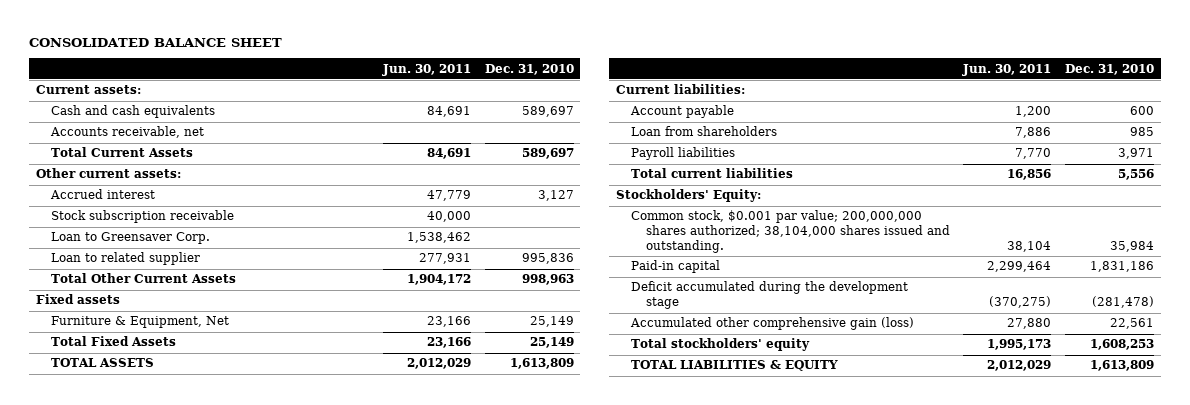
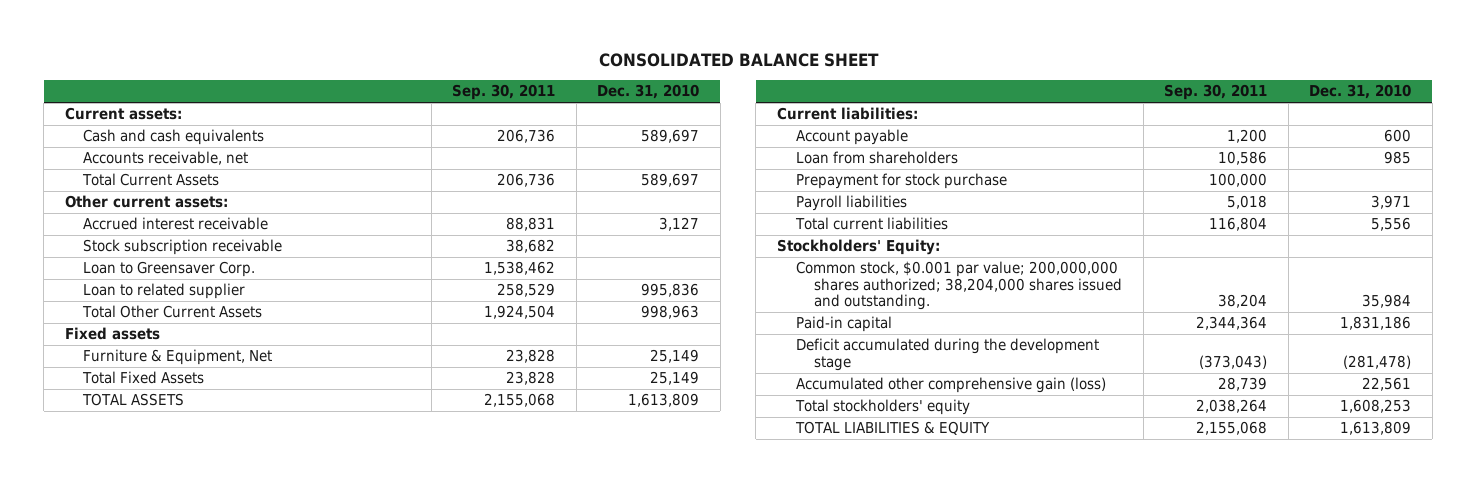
- | Jun. 30, 2011 | Dec. 31, 2010
+ | Sep. 30, 2011 | Dec. 31, 2010
- Accrued interest | 47,779 | 3,127
+ Accrued interest receivable | 88,831 | 3,127
+ Prepayment for stock purchase | 100,000 |
- Common stock, $0.001 par value; 200,000,000 shares authorized; 38,104,000 shares issued and outstanding. | 38,104 | 35,984
+ Common stock, $0.001 par value; 200,000,000 shares authorized; 38,204,000 shares issued and outstanding. | 38,204 | 35,984

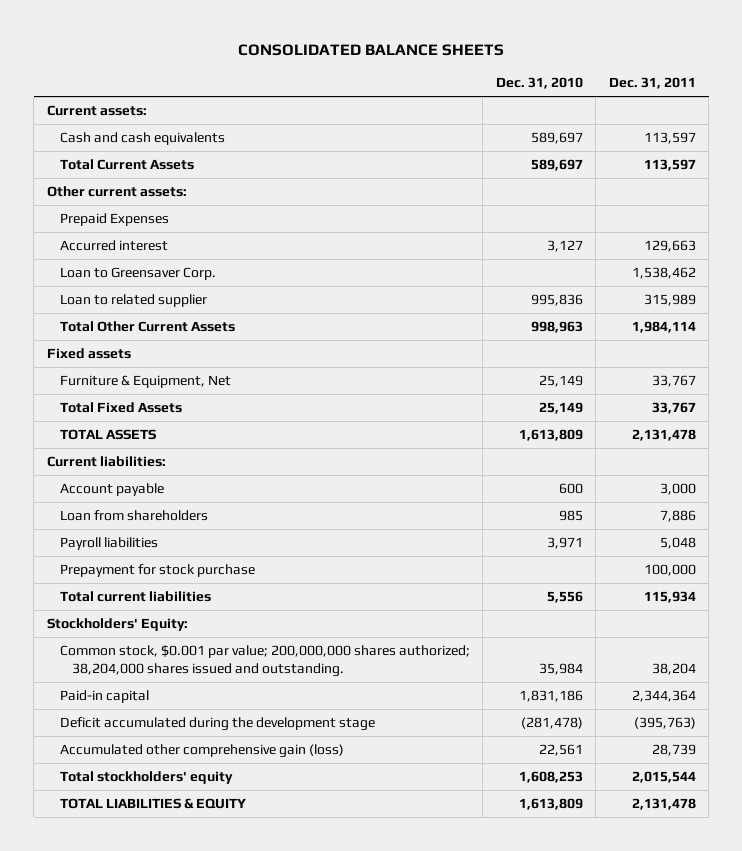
- CONSOLIDATED BALANCE SHEET
+ CONSOLIDATED BALANCE SHEETS
- | Sep. 30, 2011 | Dec. 31, 2010
+ | Dec. 31, 2010 | Dec. 31, 2011
- Accounts receivable, net
- Accrued interest receivable | 88,831 | 3,127
- Stock subscription receivable | 38,682 |
+ Prepaid Expenses
+ Accurred interest | 3,127 | 129,663
moved down: Prepayment for stock purchase | | 100,000

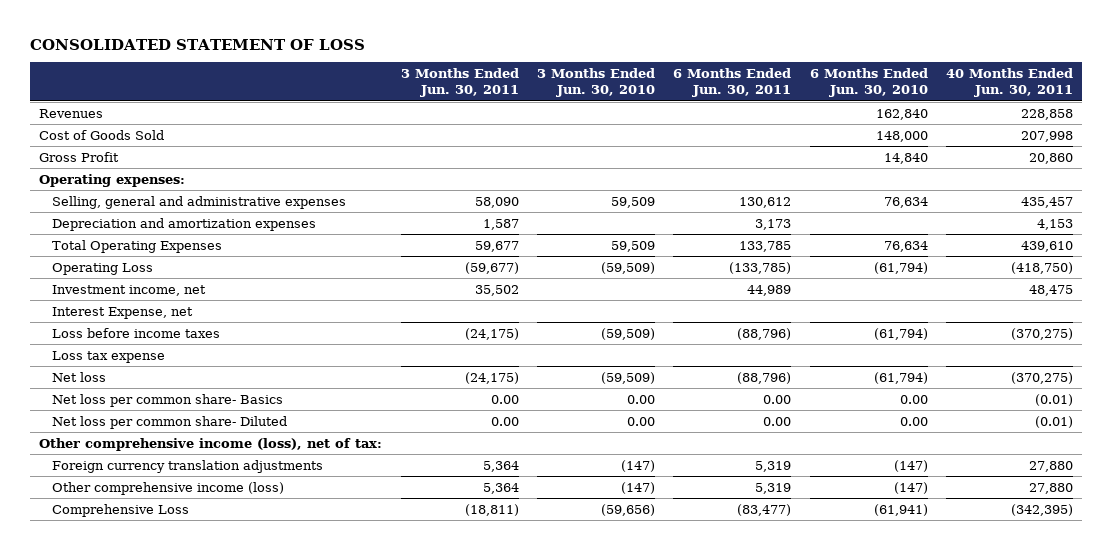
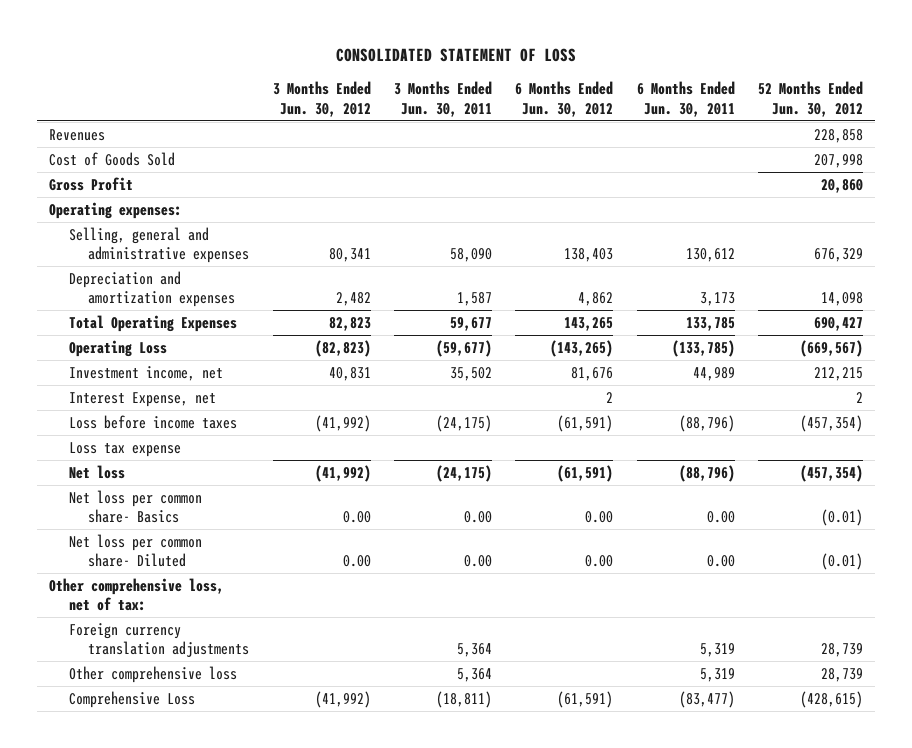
- | 3 Months Ended Jun. 30, 2011 | 3 Months Ended Jun. 30, 2010 | 6 Months Ended Jun. 30, 2011 | 6 Months Ended Jun. 30, 2010 | 40 Months Ended Jun. 30, 2011
+ | 3 Months Ended Jun. 30, 2012 | 3 Months Ended Jun. 30, 2011 | 6 Months Ended Jun. 30, 2012 | 6 Months Ended Jun. 30, 2011 | 52 Months Ended Jun. 30, 2012
- Other comprehensive income (loss), net of tax:
+ Other comprehensive loss, net of tax:
- Other comprehensive income (loss) | 5,364 | (147) | 5,319 | (147) | 27,880
+ Other comprehensive loss | | 5,364 | | 5,319 | 28,739

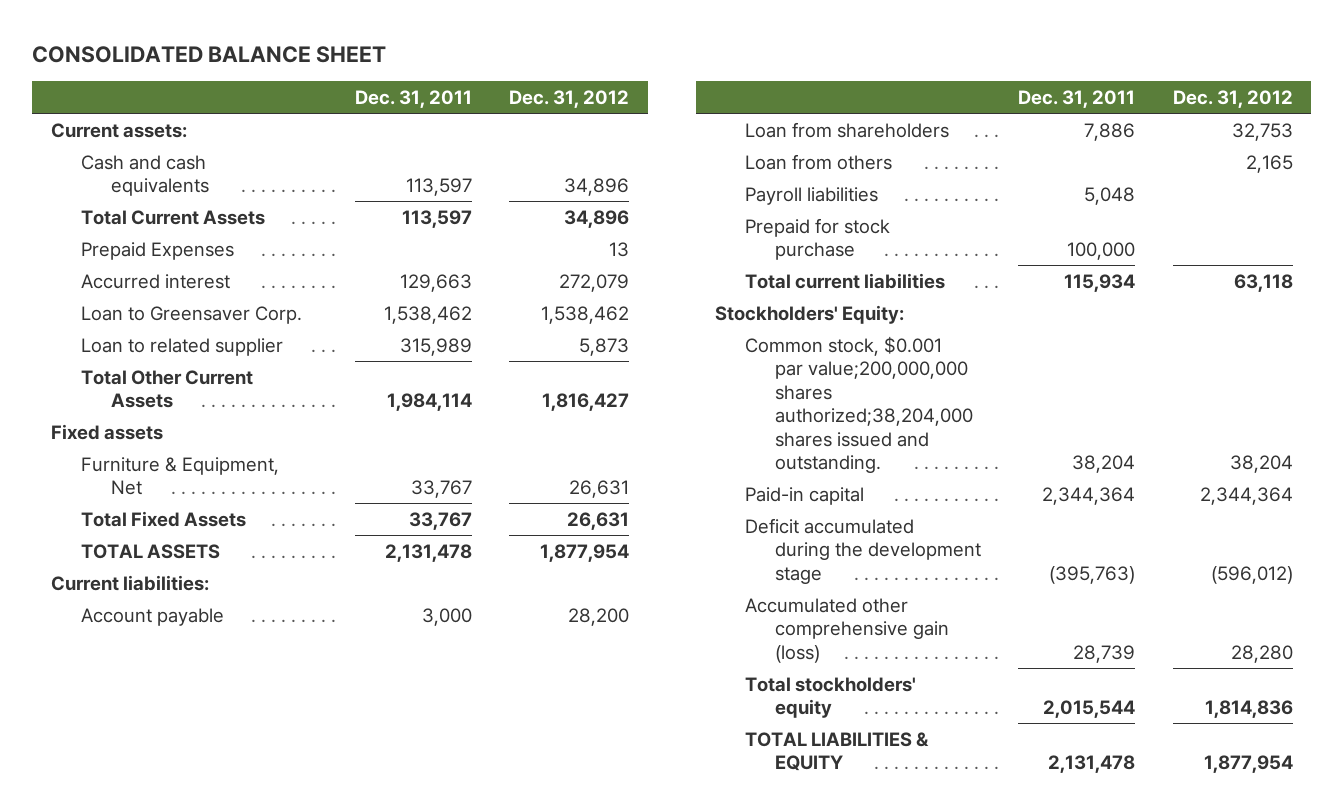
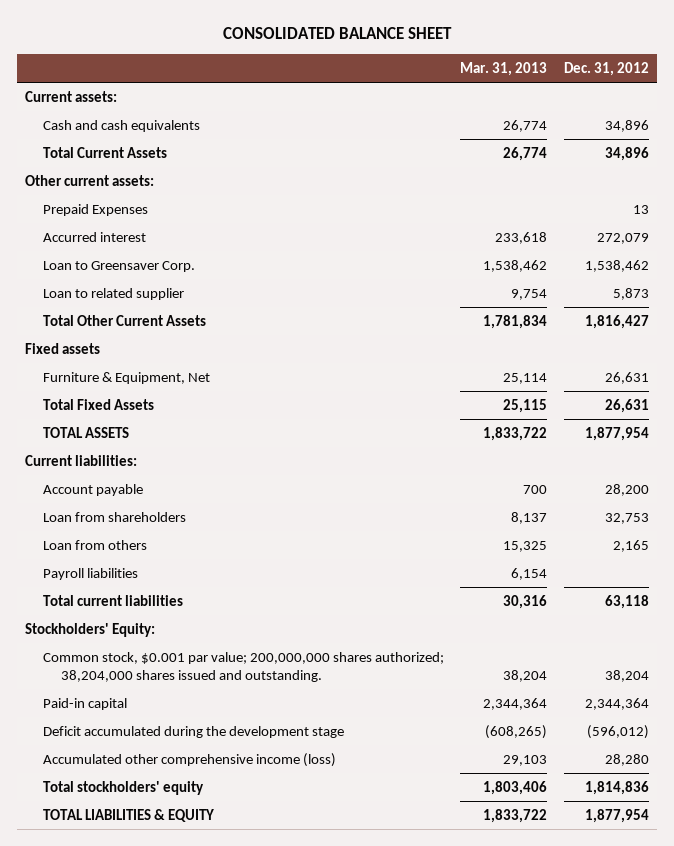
- | Dec. 31, 2011 | Dec. 31, 2012
+ | Mar. 31, 2013 | Dec. 31, 2012
+ Other current assets:
- Prepaid for stock purchase | 100,000 |
- Common stock, $0.001 par value;200,000,000 shares authorized;38,204,000 shares issued and outstanding. | 38,204 | 38,204
+ Common stock, $0.001 par value; 200,000,000 shares authorized; 38,204,000 shares issued and outstanding. | 38,204 | 38,204
- Accumulated other comprehensive gain (loss) | 28,739 | 28,280
+ Accumulated other comprehensive income (loss) | 29,103 | 28,280

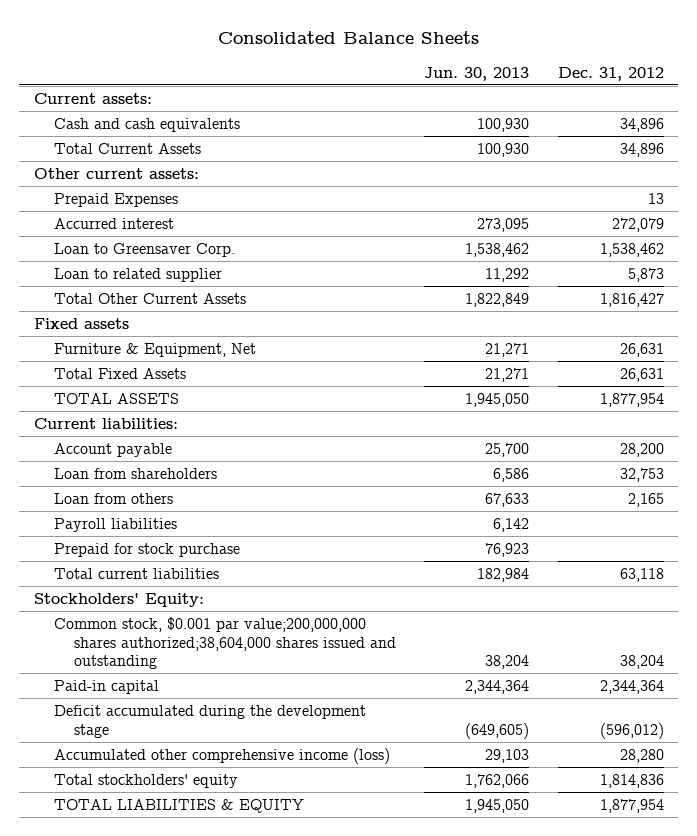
- CONSOLIDATED BALANCE SHEET
+ Consolidated Balance Sheets
- | Mar. 31, 2013 | Dec. 31, 2012
+ | Jun. 30, 2013 | Dec. 31, 2012
+ Prepaid for stock purchase | 76,923 |
- Common stock, $0.001 par value; 200,000,000 shares authorized; 38,204,000 shares issued and outstanding. | 38,204 | 38,204
+ Common stock, $0.001 par value;200,000,000 shares authorized;38,604,000 shares issued and outstanding | 38,204 | 38,204

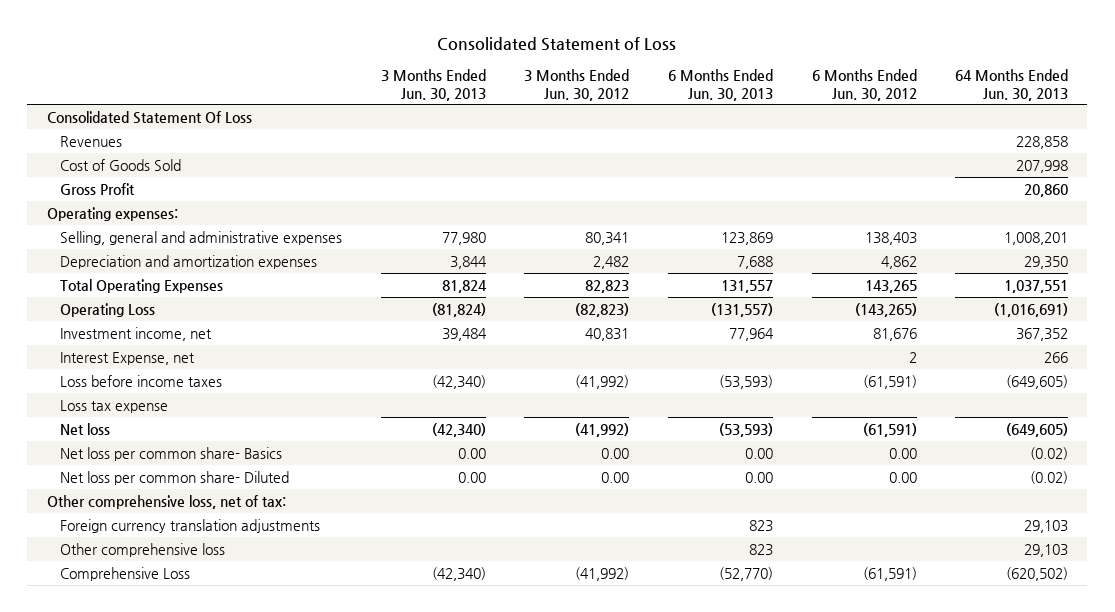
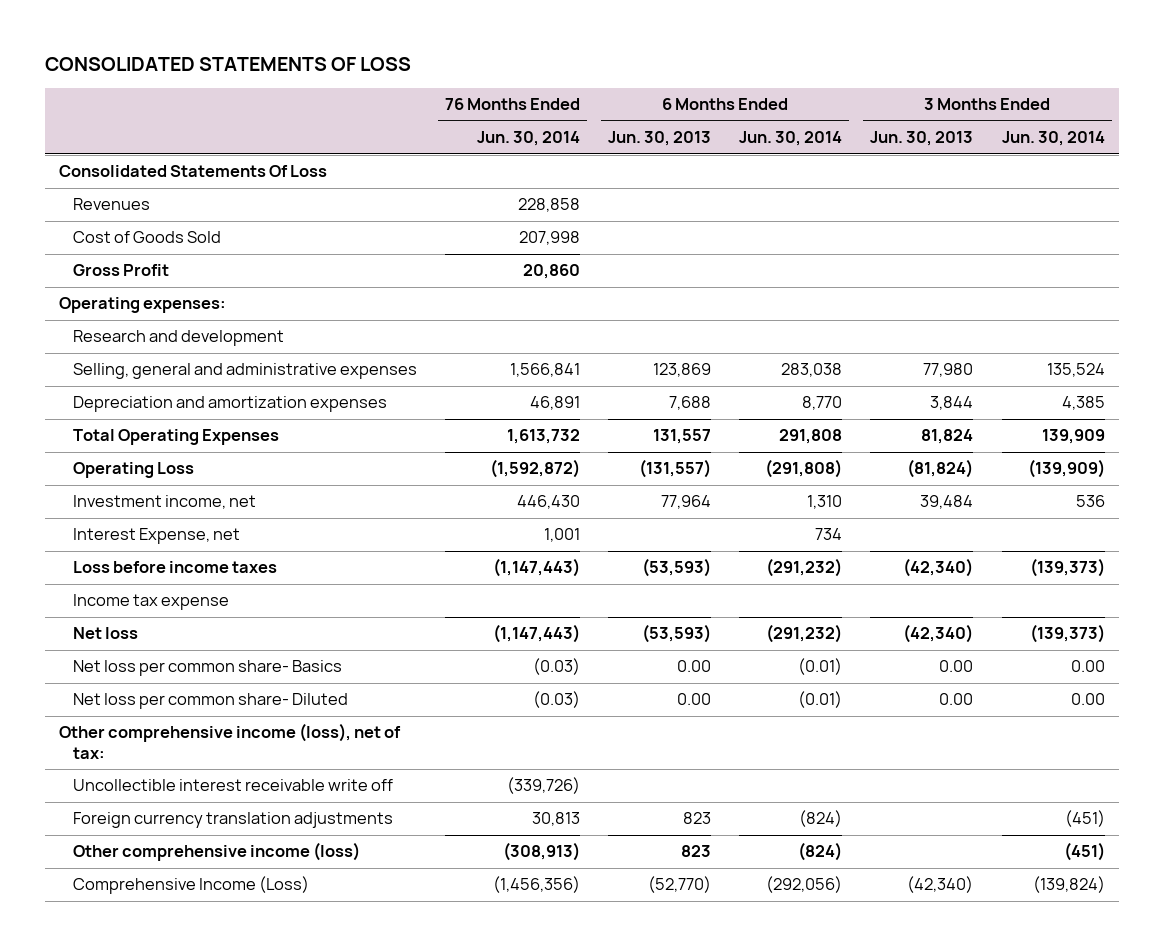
- Consolidated Statement of Loss
+ CONSOLIDATED STATEMENTS OF LOSS
- | 3 Months Ended Jun. 30, 2013 | 3 Months Ended Jun. 30, 2012 | 6 Months Ended Jun. 30, 2013 | 6 Months Ended Jun. 30, 2012 | 64 Months Ended Jun. 30, 2013
+ | 76 Months Ended Jun. 30, 2014 | 6 Months Ended Jun. 30, 2013 | 6 Months Ended Jun. 30, 2014 | 3 Months Ended Jun. 30, 2013 | 3 Months Ended Jun. 30, 2014
- Consolidated Statement Of Loss
+ Consolidated Statements Of Loss
+ Research and development
- Loss tax expense
+ Income tax expense
- Other comprehensive loss, net of tax:
+ Other comprehensive income (loss), net of tax:
+ Uncollectible interest receivable write off | (339,726) | | | |
- Other comprehensive loss | | | 823 | | 29,103
- Comprehensive Loss | (42,340) | (41,992) | (52,770) | (61,591) | (620,502)
+ Other comprehensive income (loss) | (308,913) | 823 | (824) | | (451)
+ Comprehensive Income (Loss) | (1,456,356) | (52,770) | (292,056) | (42,340) | (139,824)

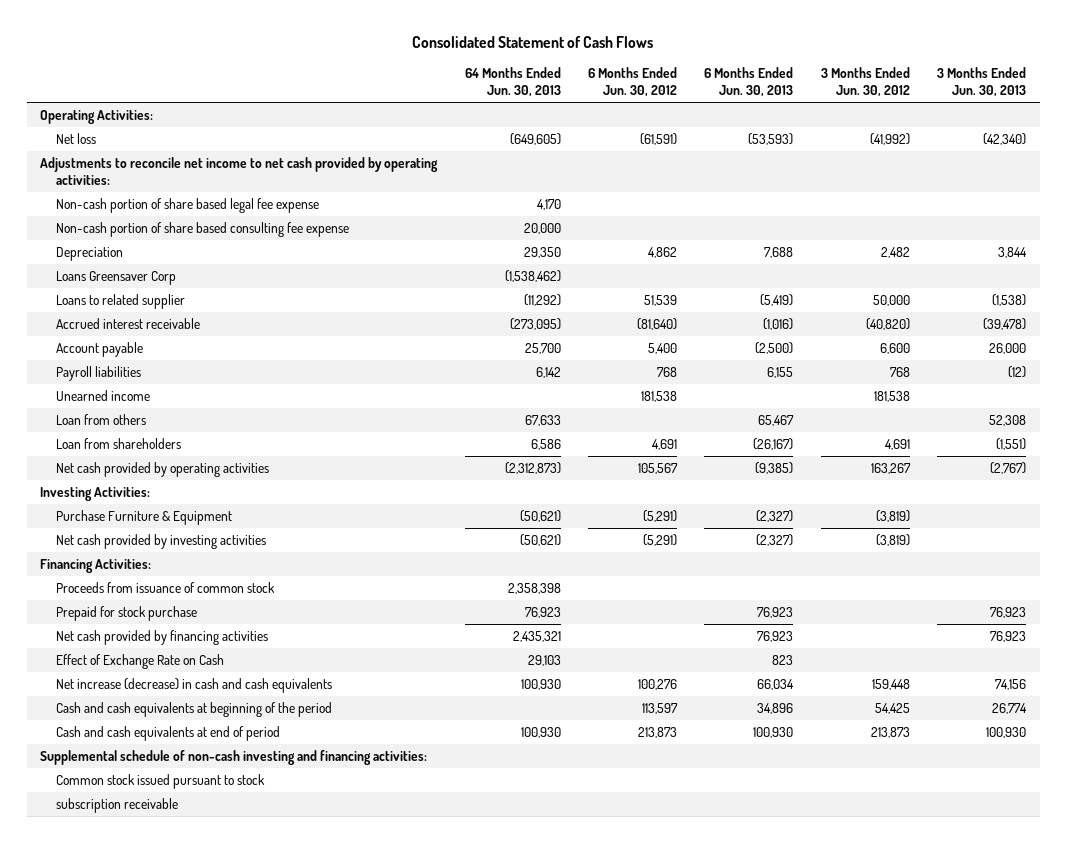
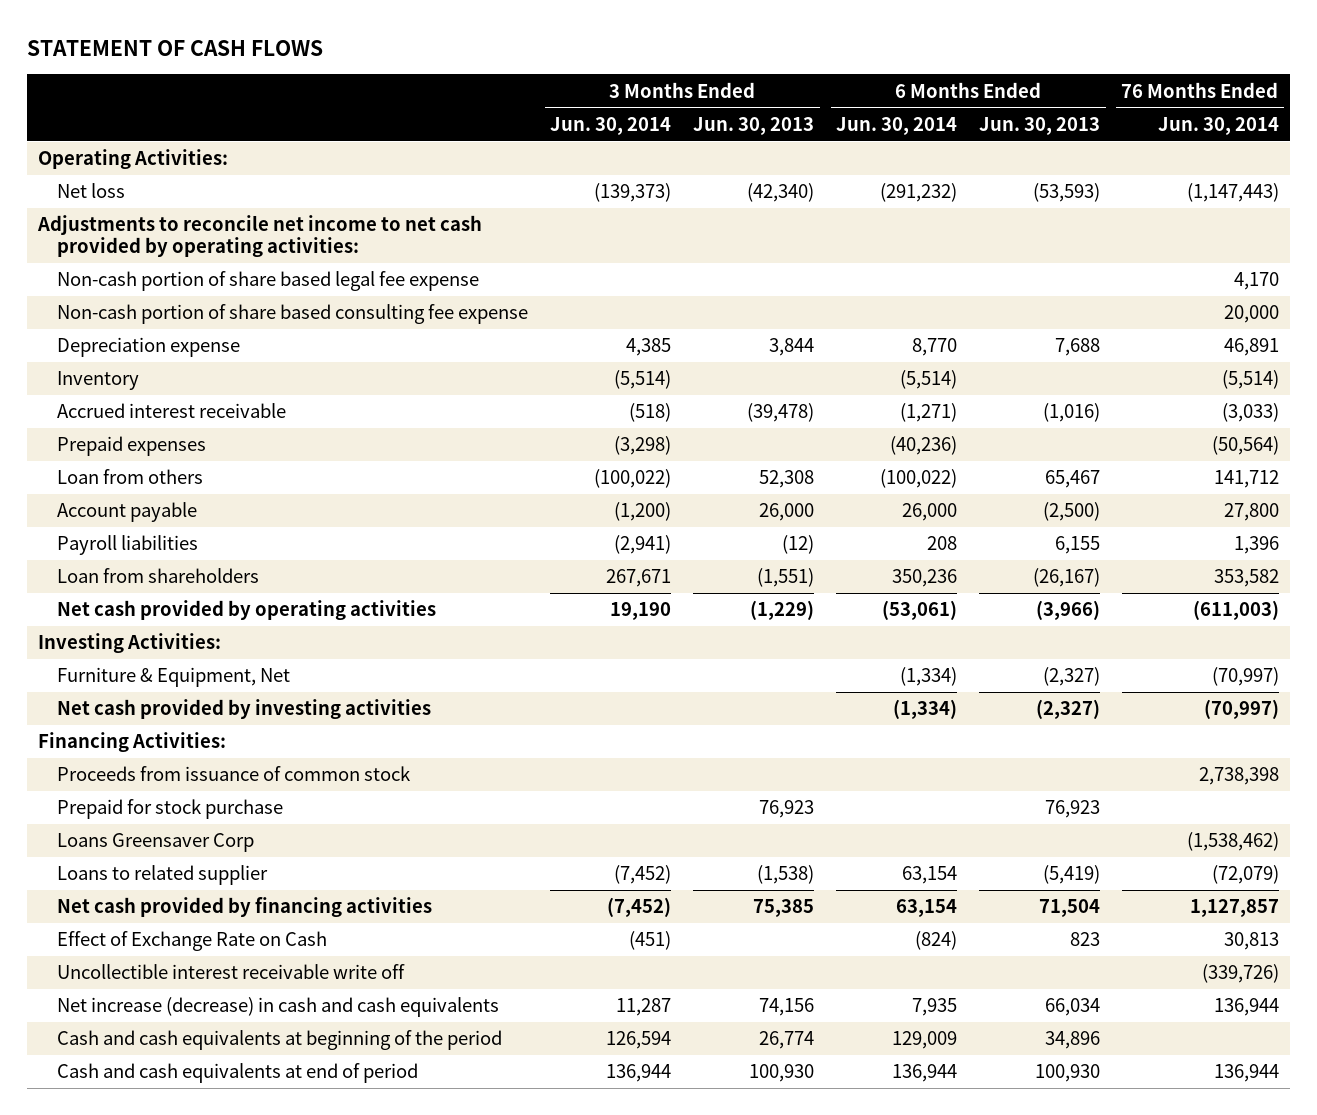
- Consolidated Statement of Cash Flows
+ STATEMENT OF CASH FLOWS
- | 64 Months Ended Jun. 30, 2013 | 6 Months Ended Jun. 30, 2012 | 6 Months Ended Jun. 30, 2013 | 3 Months Ended Jun. 30, 2012 | 3 Months Ended Jun. 30, 2013
+ | 3 Months Ended Jun. 30, 2014 | 3 Months Ended Jun. 30, 2013 | 6 Months Ended Jun. 30, 2014 | 6 Months Ended Jun. 30, 2013 | 76 Months Ended Jun. 30, 2014
- Depreciation | 29,350 | 4,862 | 7,688 | 2,482 | 3,844
+ Depreciation expense | 4,385 | 3,844 | 8,770 | 7,688 | 46,891
+ Inventory | (5,514) | | (5,514) | | (5,514)
+ Prepaid expenses | (3,298) | | (40,236) | | (50,564)
moved up: Loan from others | (100,022) | 52,308 | (100,022) | 65,467 | 141,712
- Unearned income | | 181,538 | | 181,538 |
- Net cash provided by operating activities | (2,312,873) | 105,567 | (9,385) | 163,267 | (2,767)
+ Net cash provided by operating activities | 19,190 | (1,229) | (53,061) | (3,966) | (611,003)
- Purchase Furniture & Equipment | (50,621) | (5,291) | (2,327) | (3,819) |
+ Furniture & Equipment, Net | | | (1,334) | (2,327) | (70,997)
- Net cash provided by financing activities | 2,435,321 | | 76,923 | | 76,923
moved down: Loans Greensaver Corp | | | | | (1,538,462)
moved down: Loans to related supplier | (7,452) | (1,538) | 63,154 | (5,419) | (72,079)
+ Net cash provided by financing activities | (7,452) | 75,385 | 63,154 | 71,504 | 1,127,857
+ Uncollectible interest receivable write off | | | | | (339,726)
- Supplemental schedule of non-cash investing and financing activities:
- Common stock issued pursuant to stock
- subscription receivable

